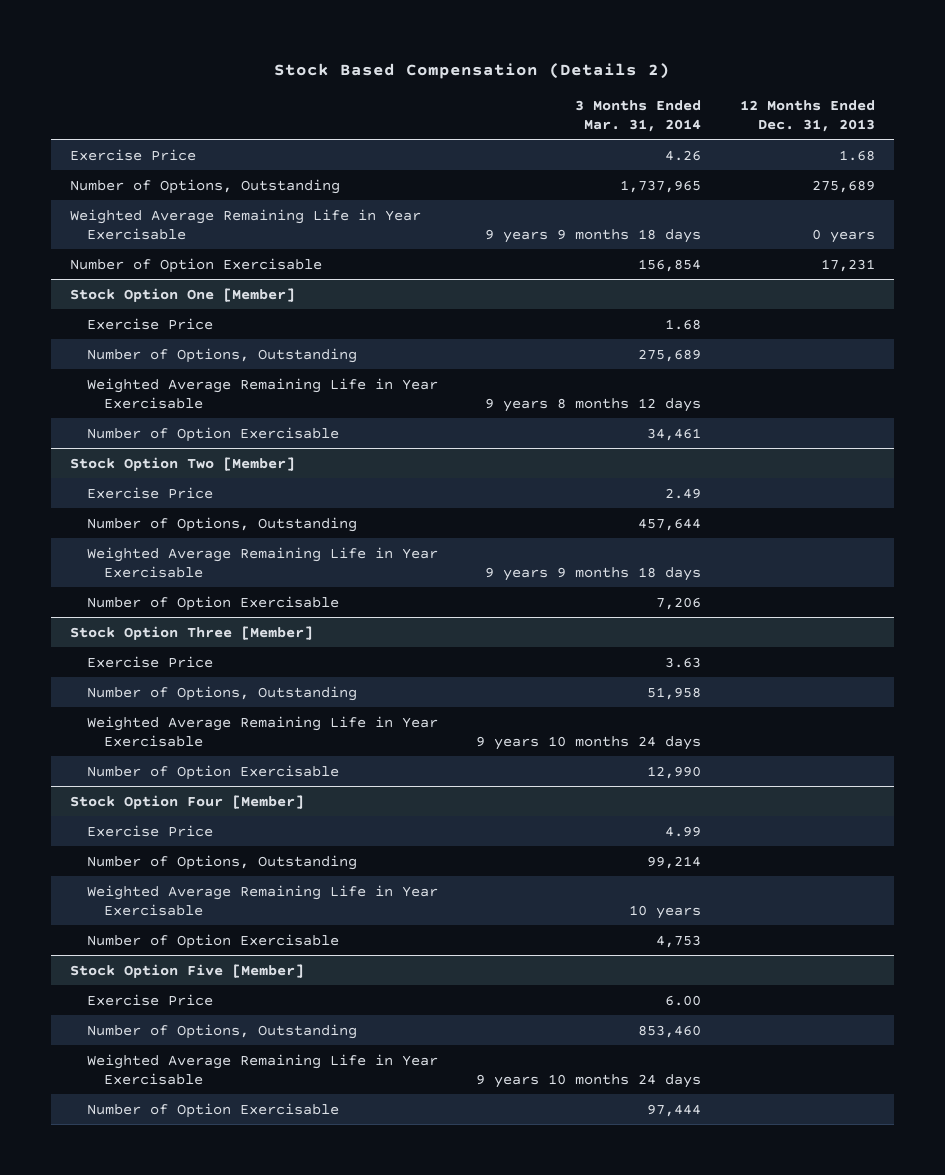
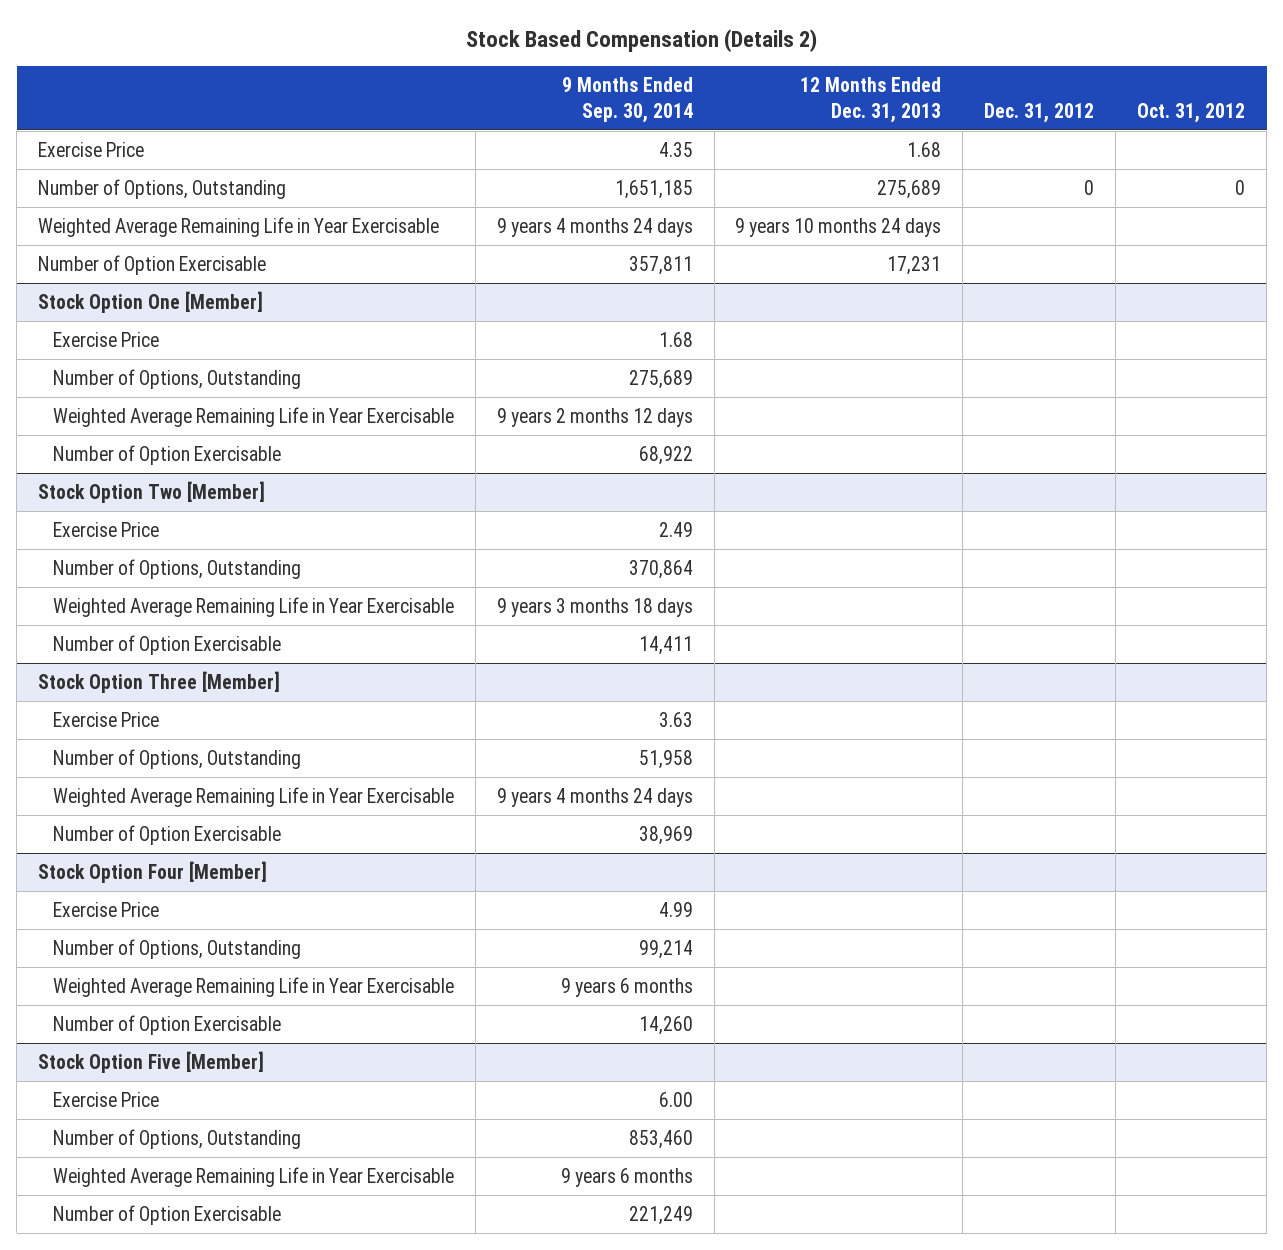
- | 3 Months Ended Mar. 31, 2014 | 12 Months Ended Dec. 31, 2013
+ | 9 Months Ended Sep. 30, 2014 | 12 Months Ended Dec. 31, 2013 | Dec. 31, 2012 | Oct. 31, 2012
- Weighted Average Remaining Life in Year Exercisable | 9 years 9 months 18 days | 0 years
+ Weighted Average Remaining Life in Year Exercisable | 9 years 4 months 24 days | 9 years 10 months 24 days | |

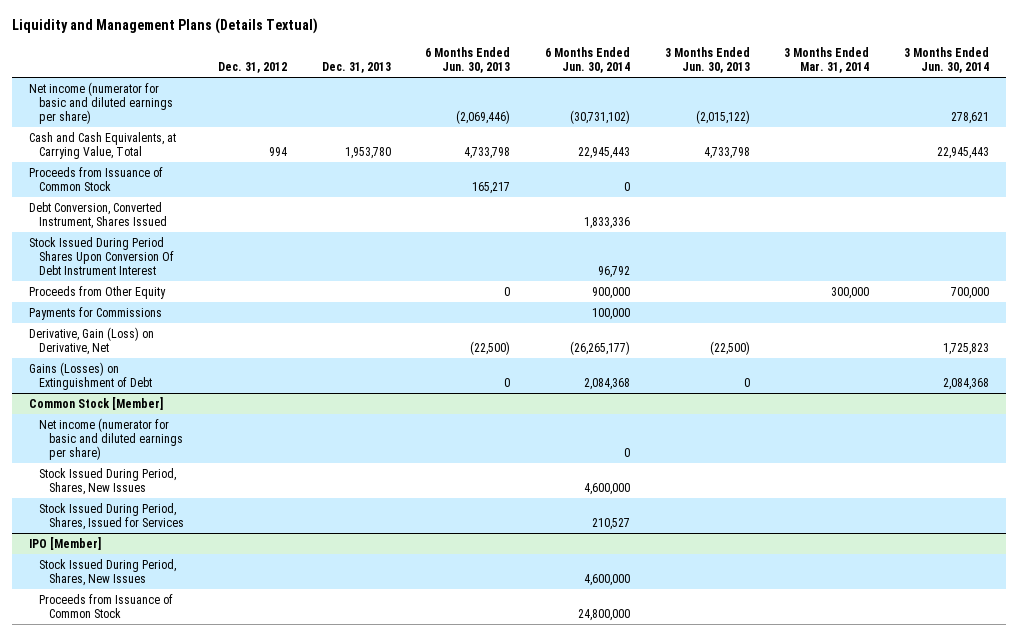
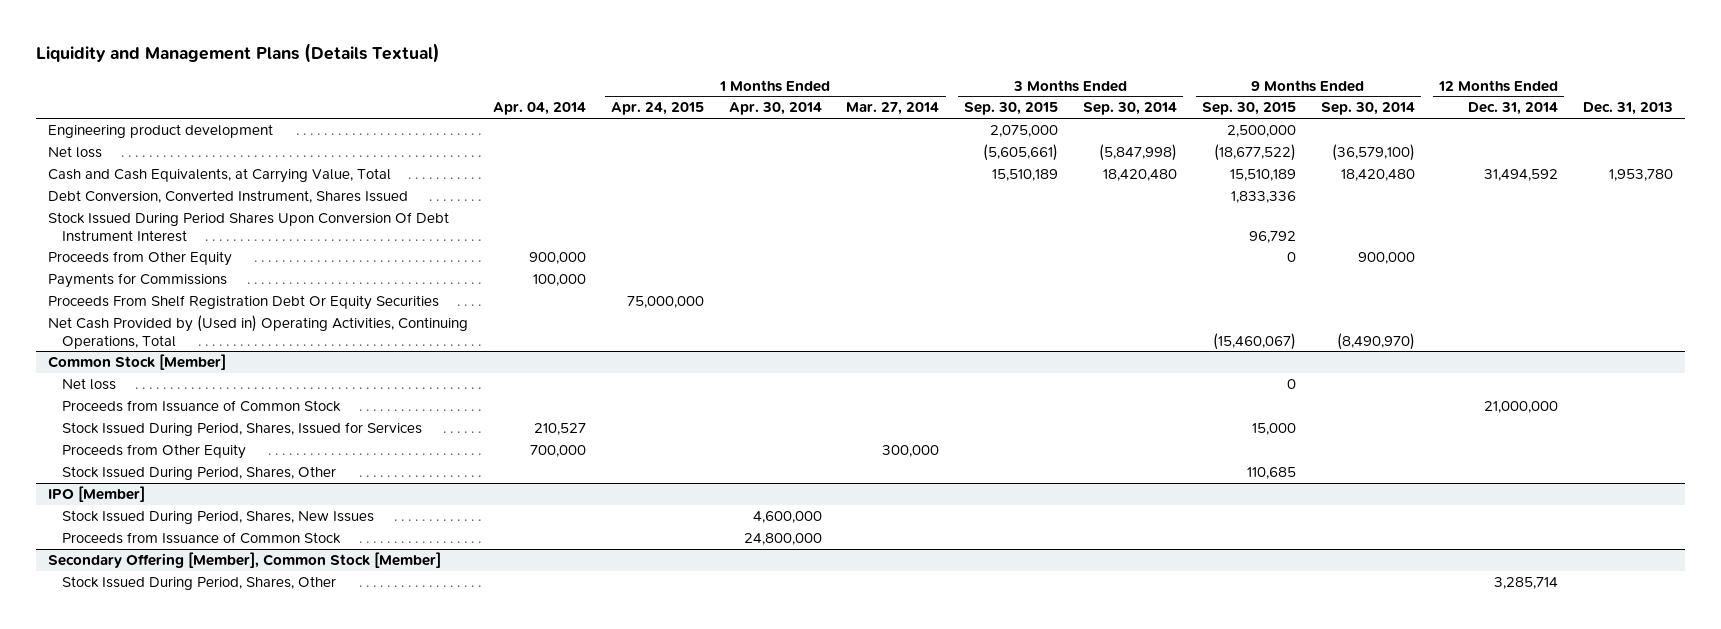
- | Dec. 31, 2012 | Dec. 31, 2013 | 6 Months Ended Jun. 30, 2013 | 6 Months Ended Jun. 30, 2014 | 3 Months Ended Jun. 30, 2013 | 3 Months Ended Mar. 31, 2014 | 3 Months Ended Jun. 30, 2014
+ | Apr. 04, 2014 | 1 Months Ended Apr. 24, 2015 | 1 Months Ended Apr. 30, 2014 | 1 Months Ended Mar. 27, 2014 | 3 Months Ended Sep. 30, 2015 | 3 Months Ended Sep. 30, 2014 | 9 Months Ended Sep. 30, 2015 | 9 Months Ended Sep. 30, 2014 | 12 Months Ended Dec. 31, 2014 | Dec. 31, 2013
- Net income (numerator for basic and diluted earnings per share) | | | (2,069,446) | (30,731,102) | (2,015,122) | | 278,621
+ Engineering product development | | | | | 2,075,000 | | 2,500,000 | | |
+ Net loss | | | | | (5,605,661) | (5,847,998) | (18,677,522) | (36,579,100) | |
- Proceeds from Issuance of Common Stock | | | 165,217 | 0 | | |
- Derivative, Gain (Loss) on Derivative, Net | | | (22,500) | (26,265,177) | (22,500) | | 1,725,823
- Gains (Losses) on Extinguishment of Debt | | | 0 | 2,084,368 | 0 | | 2,084,368
+ Proceeds From Shelf Registration Debt Or Equity Securities | | 75,000,000 | | | | | | | |
+ Net Cash Provided by (Used in) Operating Activities, Continuing Operations, Total | | | | | | | (15,460,067) | (8,490,970) | |
@ Common Stock [Member]
- Net income (numerator for basic and diluted earnings per share) | | | | 0 | | |
- Stock Issued During Period, Shares, New Issues | | | | 4,600,000 | | |
+ Net loss | | | | | | | 0 | | |
+ Proceeds from Issuance of Common Stock | | | | | | | | | 21,000,000 |
+ Proceeds from Other Equity | 700,000 | | | 300,000 | | | | | |
+ Stock Issued During Period, Shares, Other | | | | | | | 110,685 | | |
+ Secondary Offering [Member], Common Stock [Member]
+ Stock Issued During Period, Shares, Other | | | | | | | | | 3,285,714 |

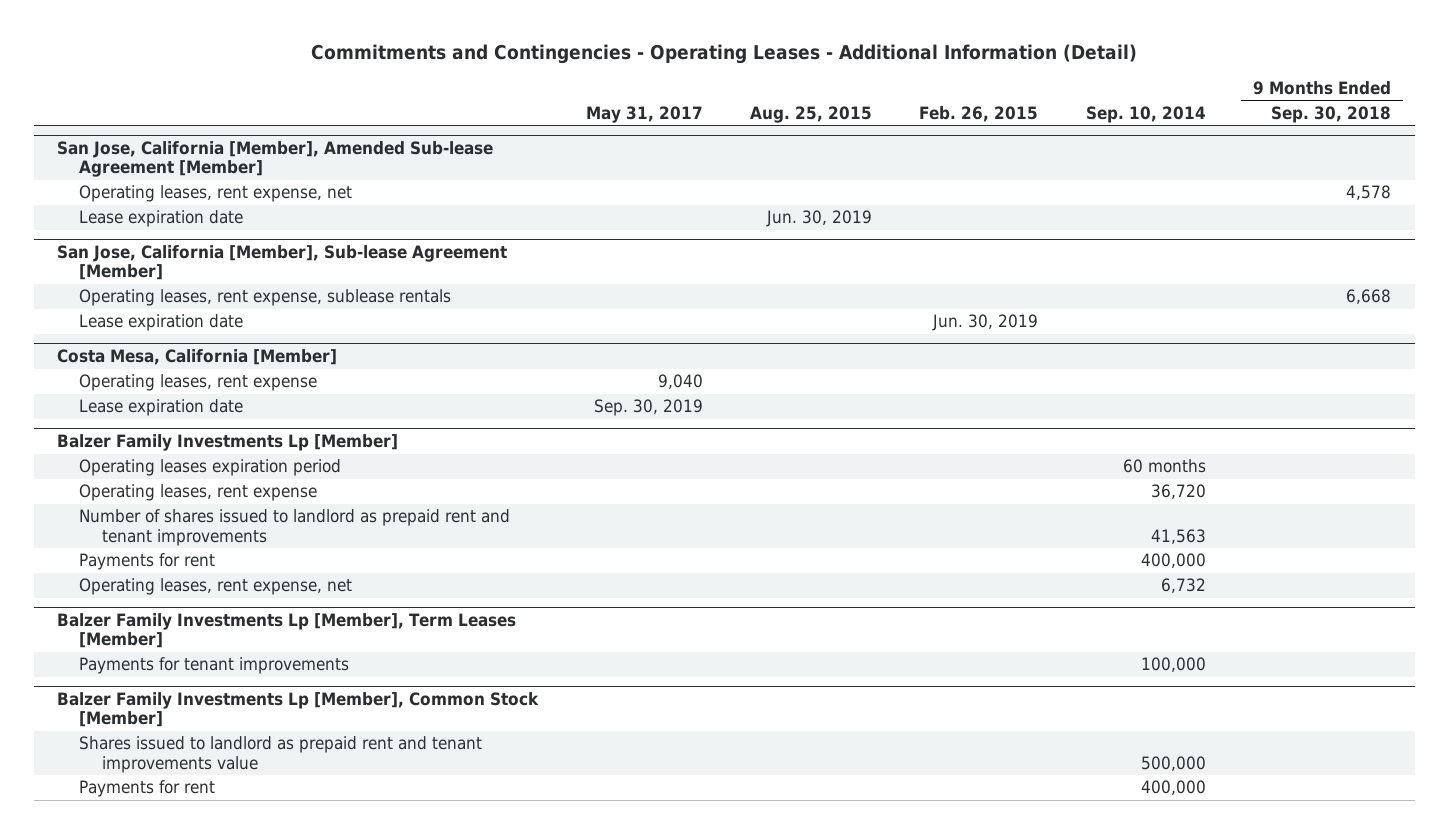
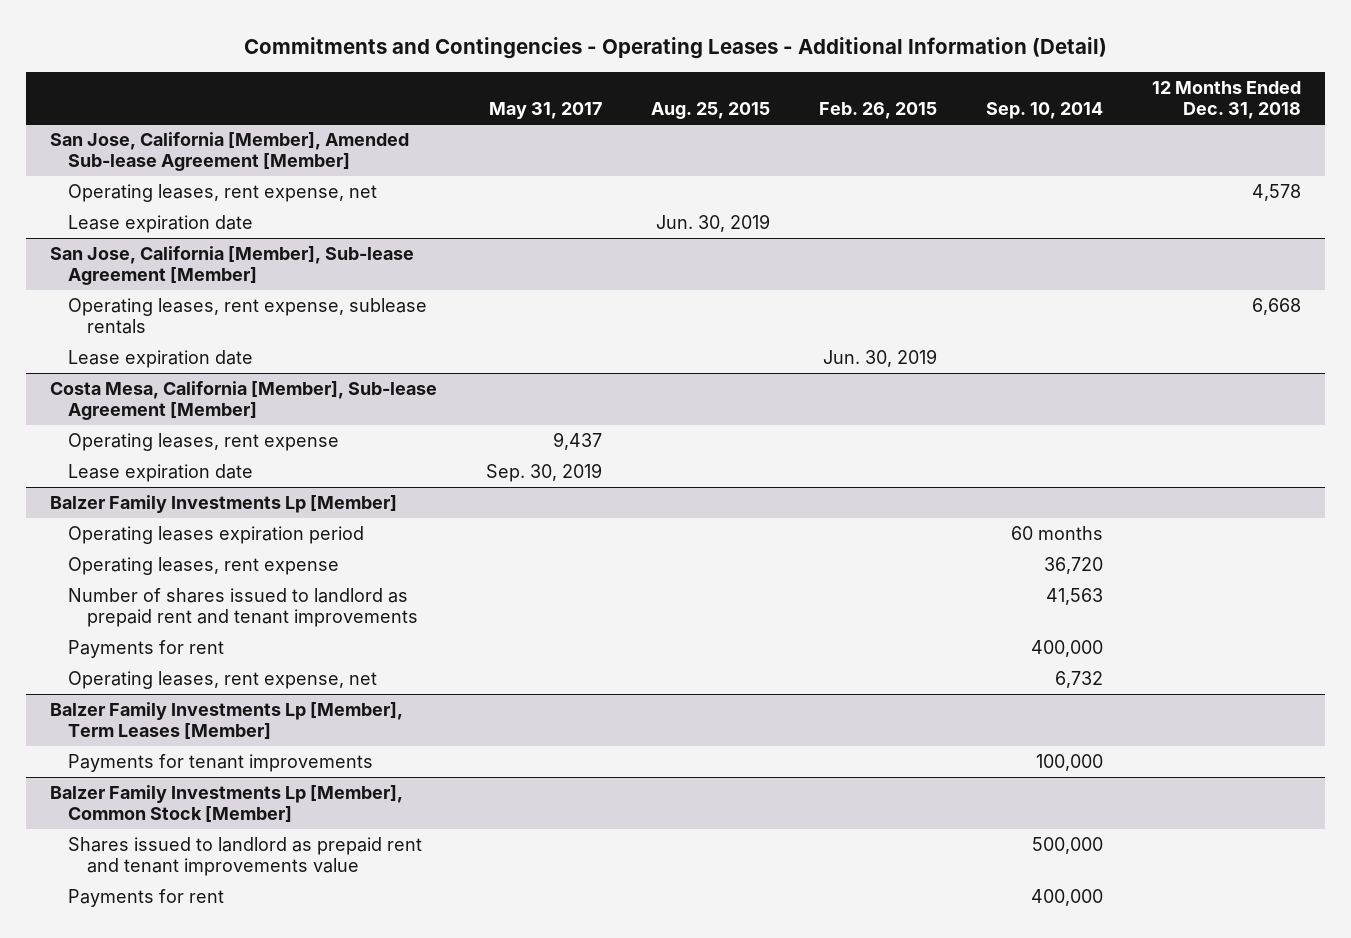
- | May 31, 2017 | Aug. 25, 2015 | Feb. 26, 2015 | Sep. 10, 2014 | 9 Months Ended Sep. 30, 2018
+ | May 31, 2017 | Aug. 25, 2015 | Feb. 26, 2015 | Sep. 10, 2014 | 12 Months Ended Dec. 31, 2018
- Costa Mesa, California [Member]
- Operating leases, rent expense | 9,040 | | | |
+ Costa Mesa, California [Member], Sub-lease Agreement [Member]
+ Operating leases, rent expense | 9,437 | | | |

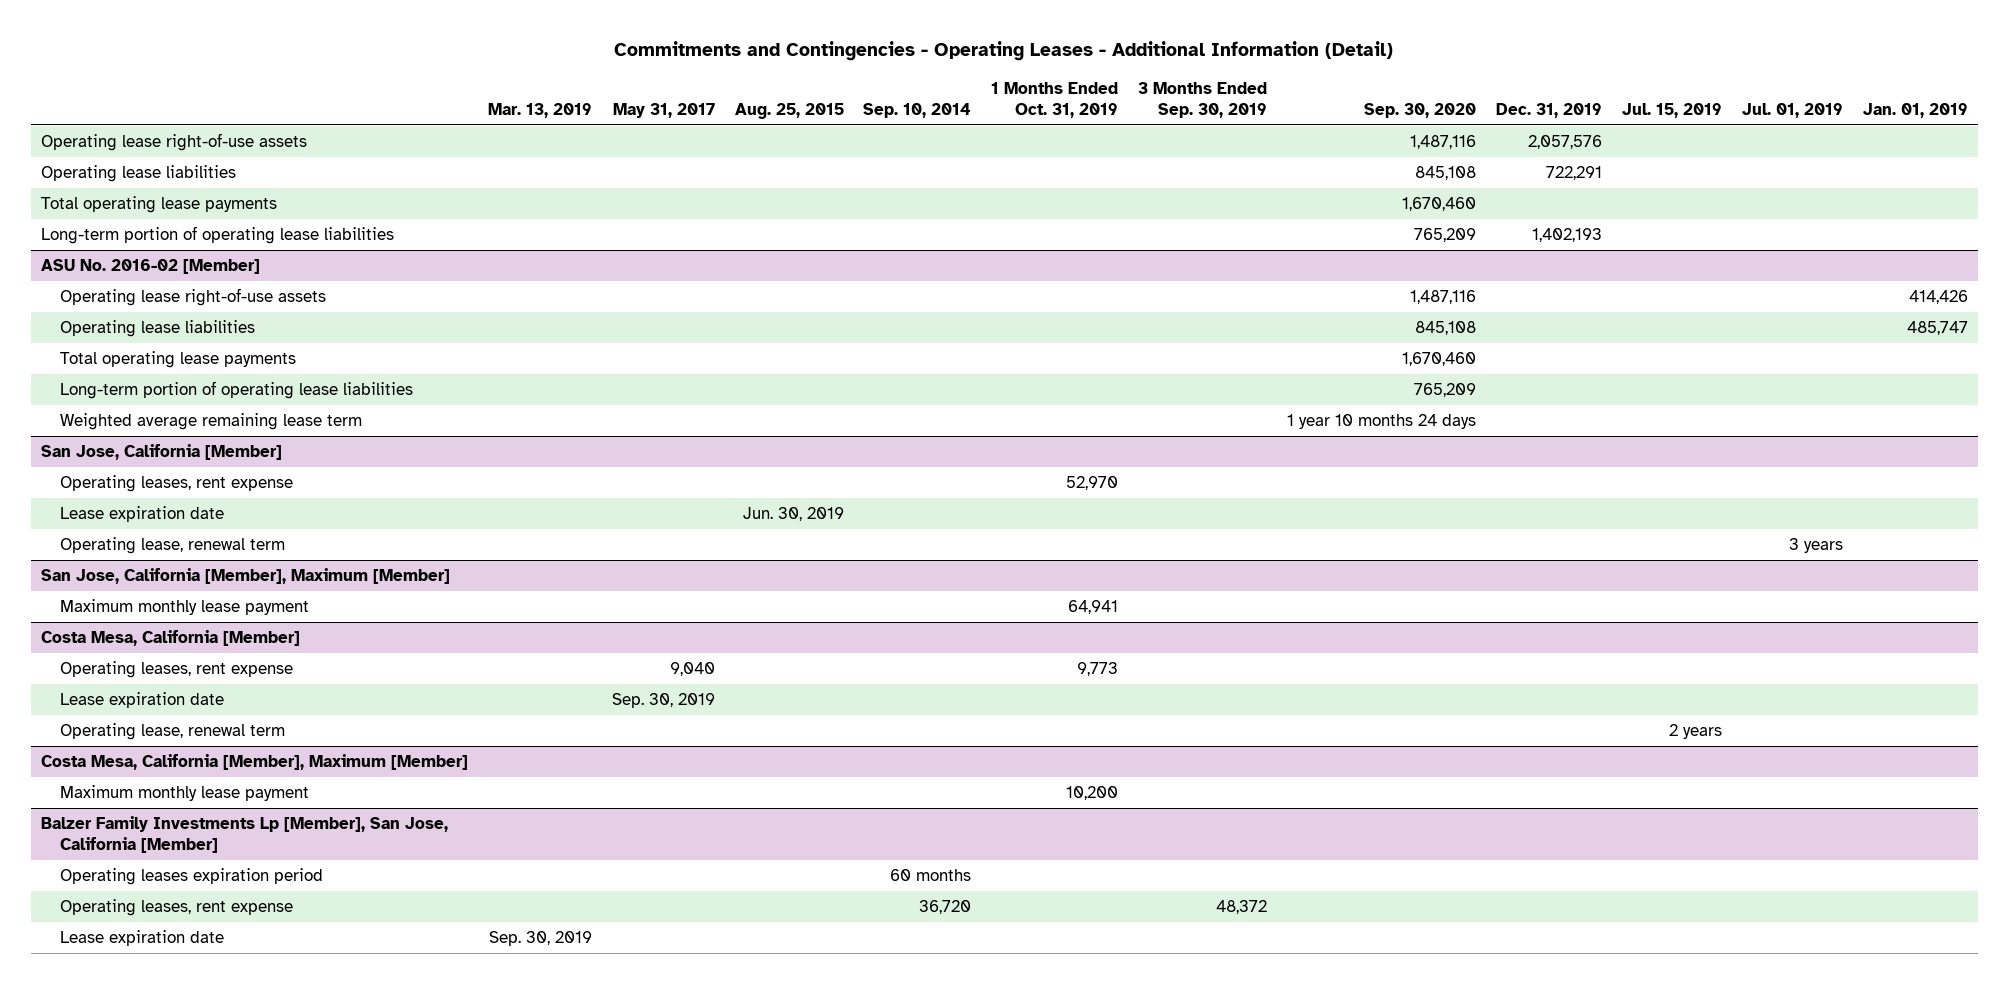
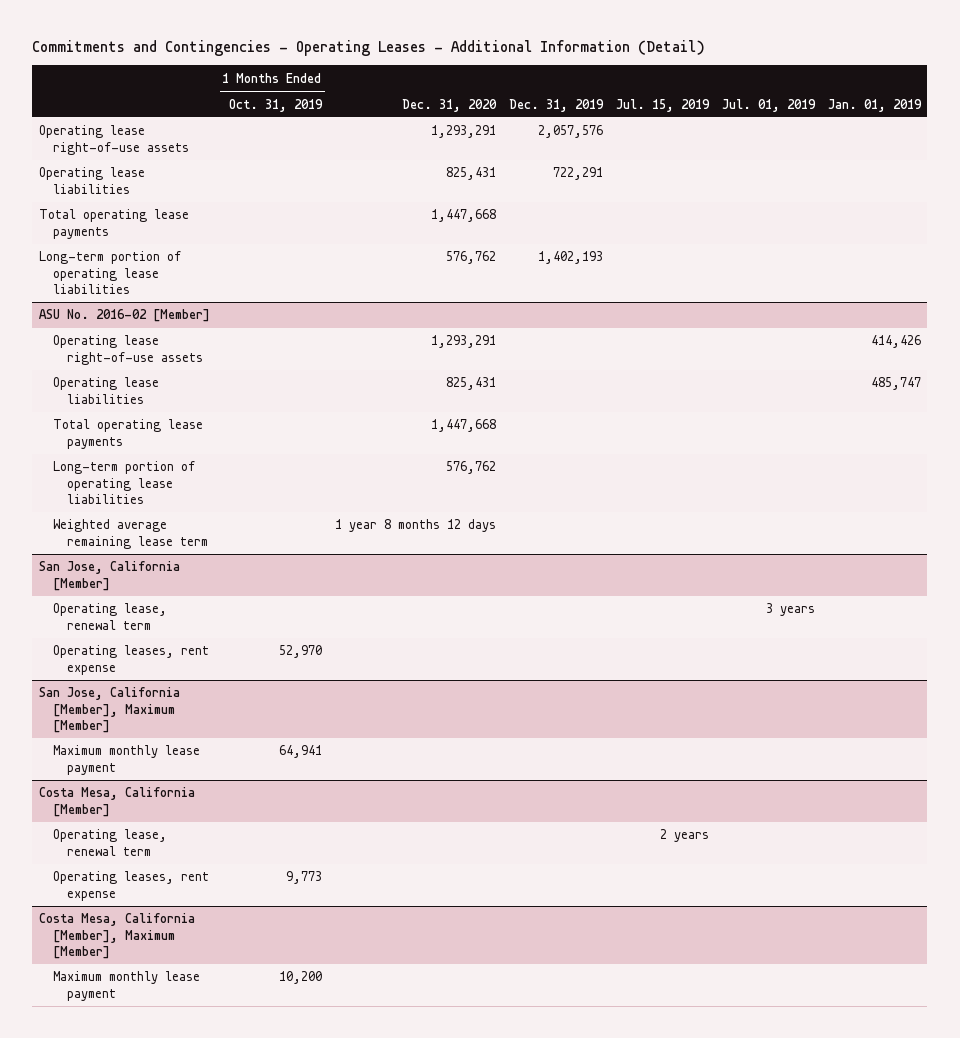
- | Mar. 13, 2019 | May 31, 2017 | Aug. 25, 2015 | Sep. 10, 2014 | 1 Months Ended Oct. 31, 2019 | 3 Months Ended Sep. 30, 2019 | Sep. 30, 2020 | Dec. 31, 2019 | Jul. 15, 2019 | Jul. 01, 2019 | Jan. 01, 2019
+ | 1 Months Ended Oct. 31, 2019 | Dec. 31, 2020 | Dec. 31, 2019 | Jul. 15, 2019 | Jul. 01, 2019 | Jan. 01, 2019
@ San Jose, California [Member]
- Lease expiration date | | | Jun. 30, 2019 | | | | | | | |
moved down: Operating leases, rent expense | 52,970 | | | | |
@ Costa Mesa, California [Member]
- Lease expiration date | | Sep. 30, 2019 | | | | | | | | |
moved down: Operating leases, rent expense | 9,773 | | | | |
- Balzer Family Investments Lp [Member], San Jose, California [Member]
- Operating leases expiration period | | | | 60 months | | | | | | |
- Operating leases, rent expense | | | | 36,720 | | 48,372 | | | | |
- Lease expiration date | Sep. 30, 2019 | | | | | | | | | |

